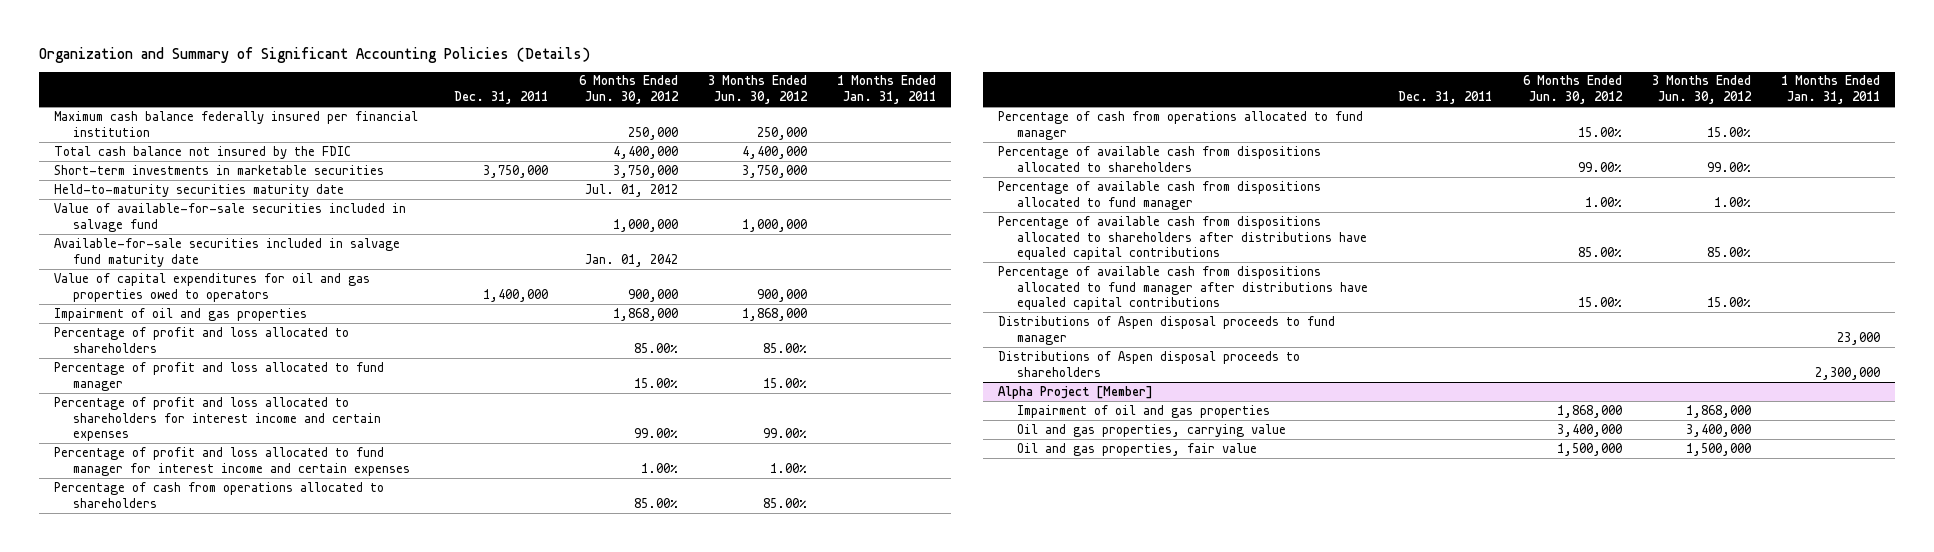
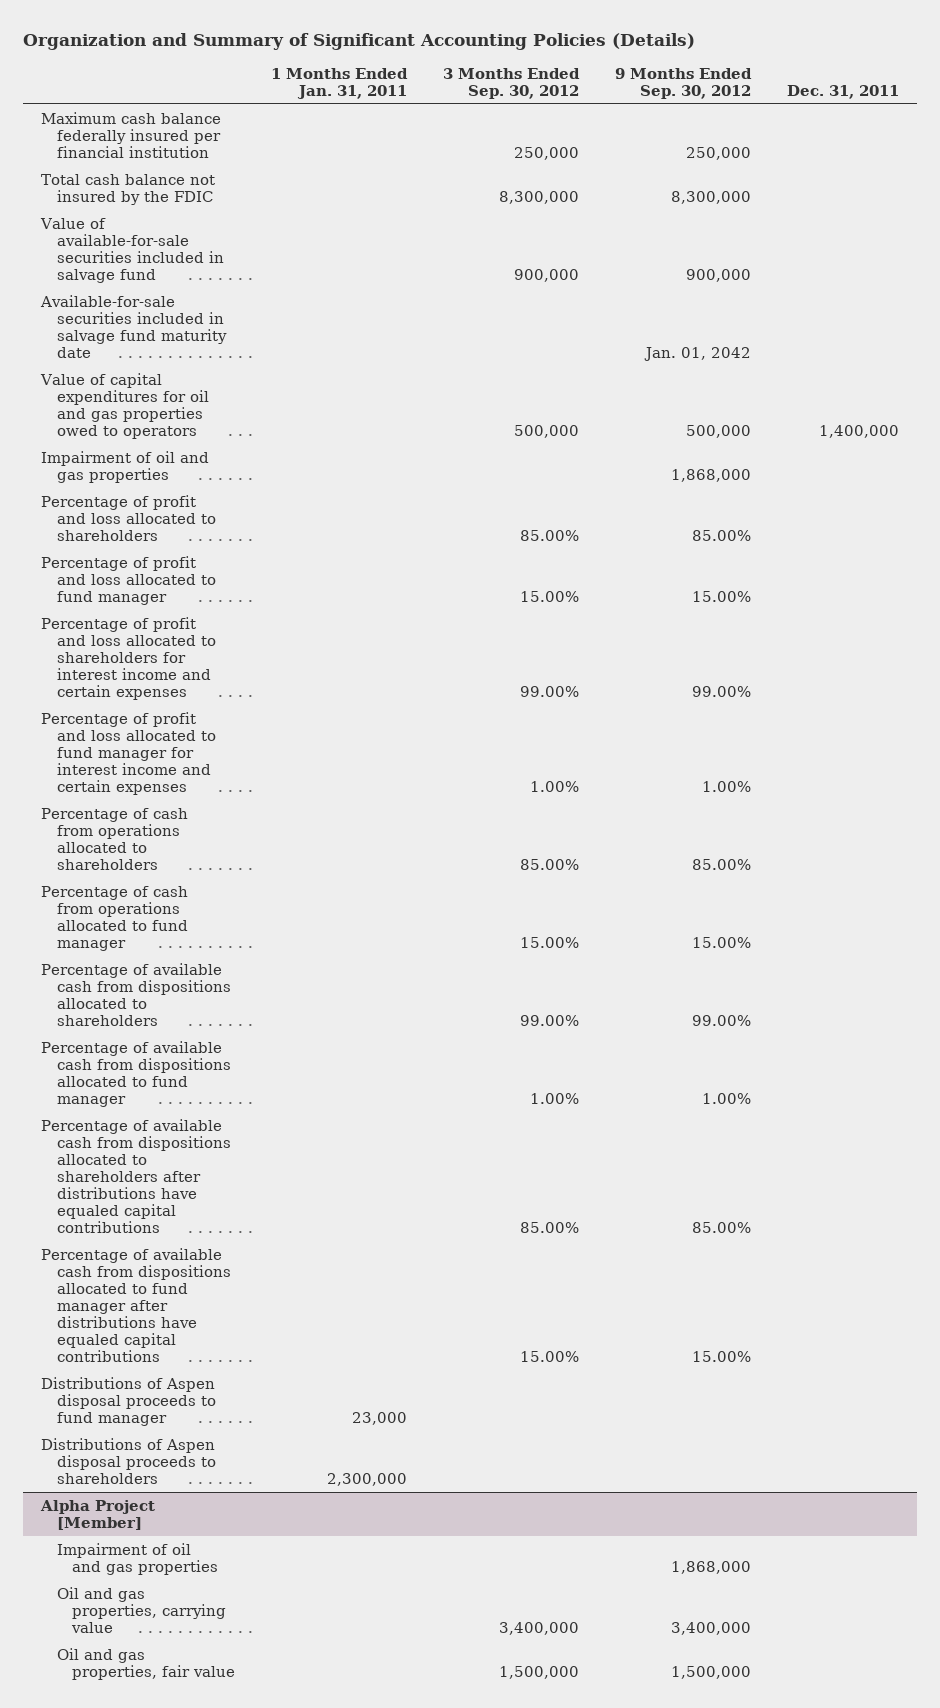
- | Dec. 31, 2011 | 6 Months Ended Jun. 30, 2012 | 3 Months Ended Jun. 30, 2012 | 1 Months Ended Jan. 31, 2011
+ | 1 Months Ended Jan. 31, 2011 | 3 Months Ended Sep. 30, 2012 | 9 Months Ended Sep. 30, 2012 | Dec. 31, 2011
- Short-term investments in marketable securities | 3,750,000 | 3,750,000 | 3,750,000 |
- Held-to-maturity securities maturity date | | Jul. 01, 2012 | |

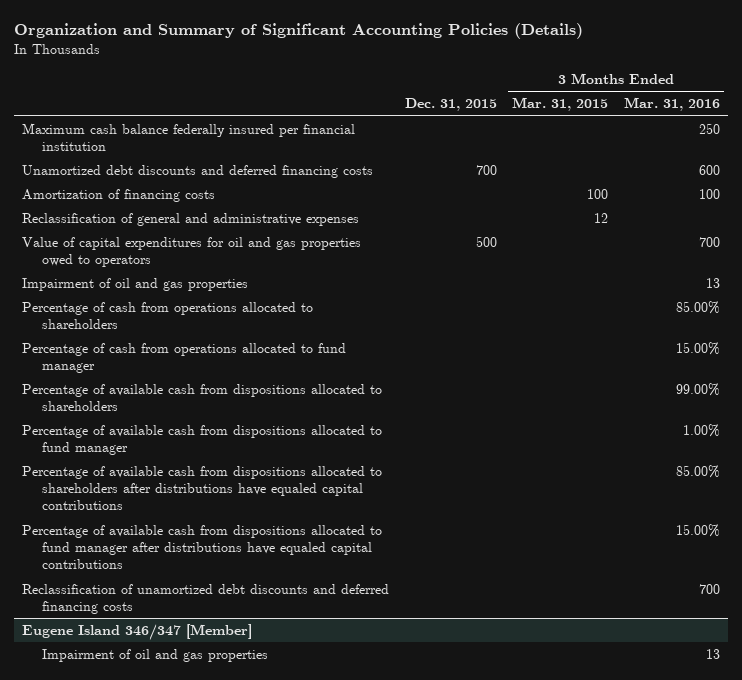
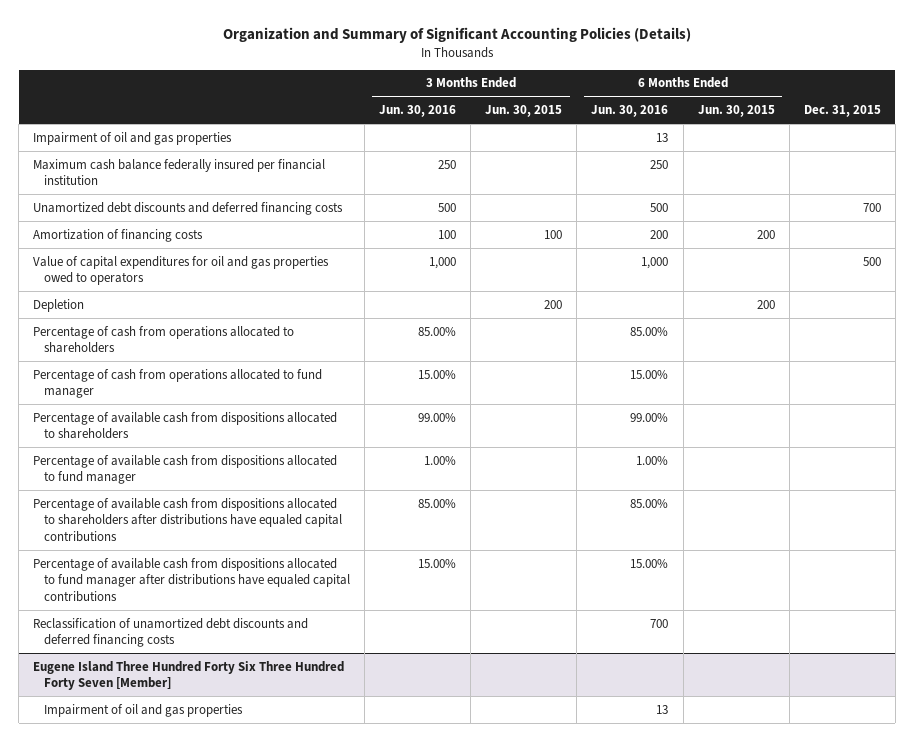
- | Dec. 31, 2015 | 3 Months Ended Mar. 31, 2015 | 3 Months Ended Mar. 31, 2016
+ | 3 Months Ended Jun. 30, 2016 | 3 Months Ended Jun. 30, 2015 | 6 Months Ended Jun. 30, 2016 | 6 Months Ended Jun. 30, 2015 | Dec. 31, 2015
moved up: Impairment of oil and gas properties | | | 13 | |
- Reclassification of general and administrative expenses | | 12 |
+ Depletion | | 200 | | 200 |
- Eugene Island 346/347 [Member]
+ Eugene Island Three Hundred Forty Six Three Hundred Forty Seven [Member]

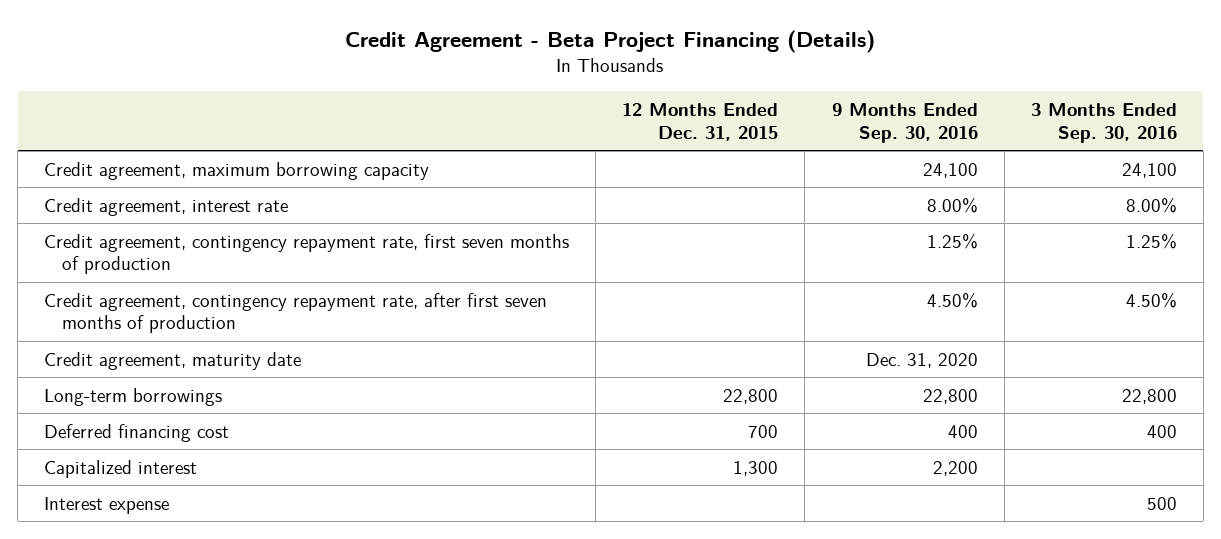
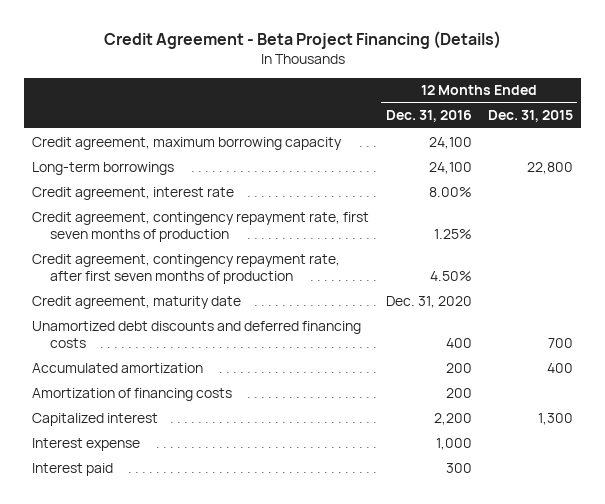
- | 12 Months Ended Dec. 31, 2015 | 9 Months Ended Sep. 30, 2016 | 3 Months Ended Sep. 30, 2016
+ | 12 Months Ended Dec. 31, 2016 | 12 Months Ended Dec. 31, 2015
moved up: Long-term borrowings | 24,100 | 22,800
- Deferred financing cost | 700 | 400 | 400
+ Unamortized debt discounts and deferred financing costs | 400 | 700
+ Accumulated amortization | 200 | 400
+ Amortization of financing costs | 200 |
+ Interest paid | 300 |

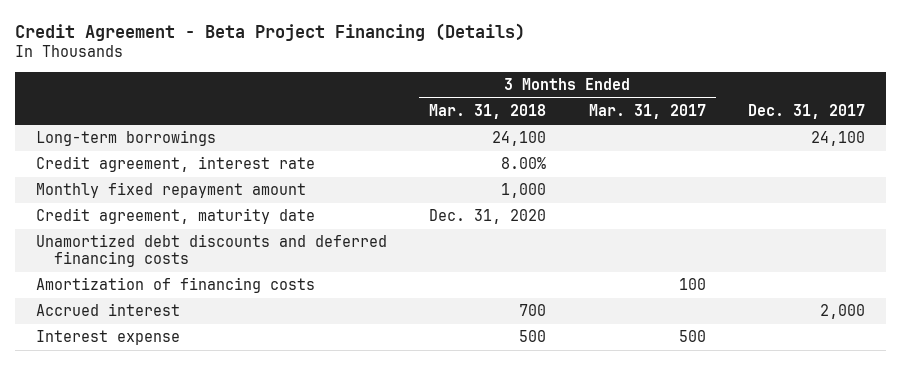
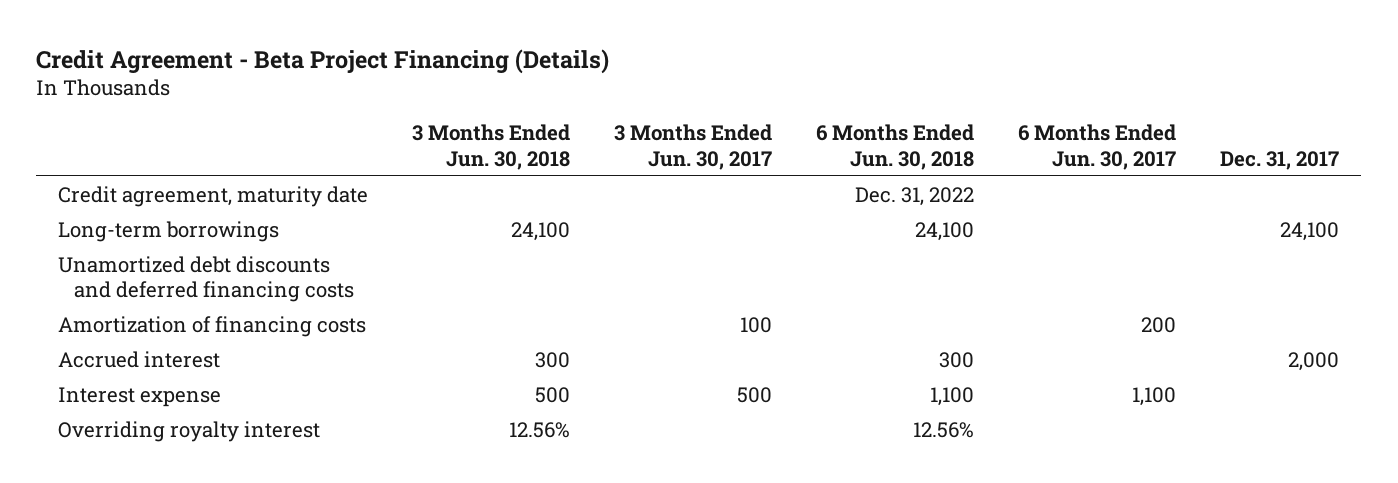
- | 3 Months Ended Mar. 31, 2018 | 3 Months Ended Mar. 31, 2017 | Dec. 31, 2017
+ | 3 Months Ended Jun. 30, 2018 | 3 Months Ended Jun. 30, 2017 | 6 Months Ended Jun. 30, 2018 | 6 Months Ended Jun. 30, 2017 | Dec. 31, 2017
- Credit agreement, interest rate | 8.00% | |
- Monthly fixed repayment amount | 1,000 | |
moved down: Long-term borrowings | 24,100 | | 24,100 | | 24,100
+ Overriding royalty interest | 12.56% | | 12.56% | |

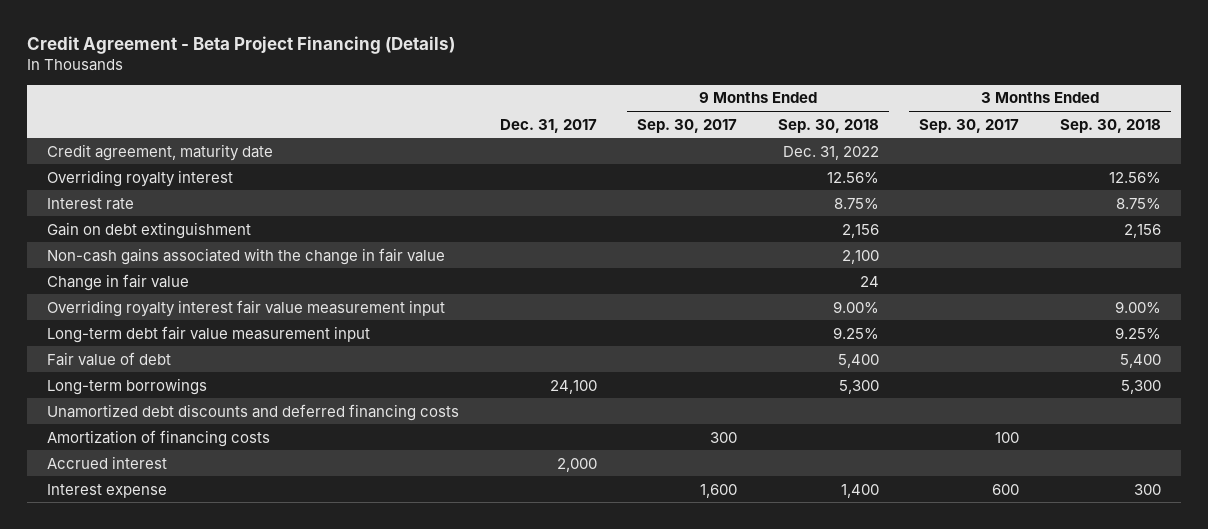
- | 3 Months Ended Jun. 30, 2018 | 3 Months Ended Jun. 30, 2017 | 6 Months Ended Jun. 30, 2018 | 6 Months Ended Jun. 30, 2017 | Dec. 31, 2017
+ | Dec. 31, 2017 | 9 Months Ended Sep. 30, 2017 | 9 Months Ended Sep. 30, 2018 | 3 Months Ended Sep. 30, 2017 | 3 Months Ended Sep. 30, 2018
moved up: Overriding royalty interest | | | 12.56% | | 12.56%
+ Interest rate | | | 8.75% | | 8.75%
+ Gain on debt extinguishment | | | 2,156 | | 2,156
+ Non-cash gains associated with the change in fair value | | | 2,100 | |
+ Change in fair value | | | 24 | |
+ Overriding royalty interest fair value measurement input | | | 9.00% | | 9.00%
+ Long-term debt fair value measurement input | | | 9.25% | | 9.25%
+ Fair value of debt | | | 5,400 | | 5,400

